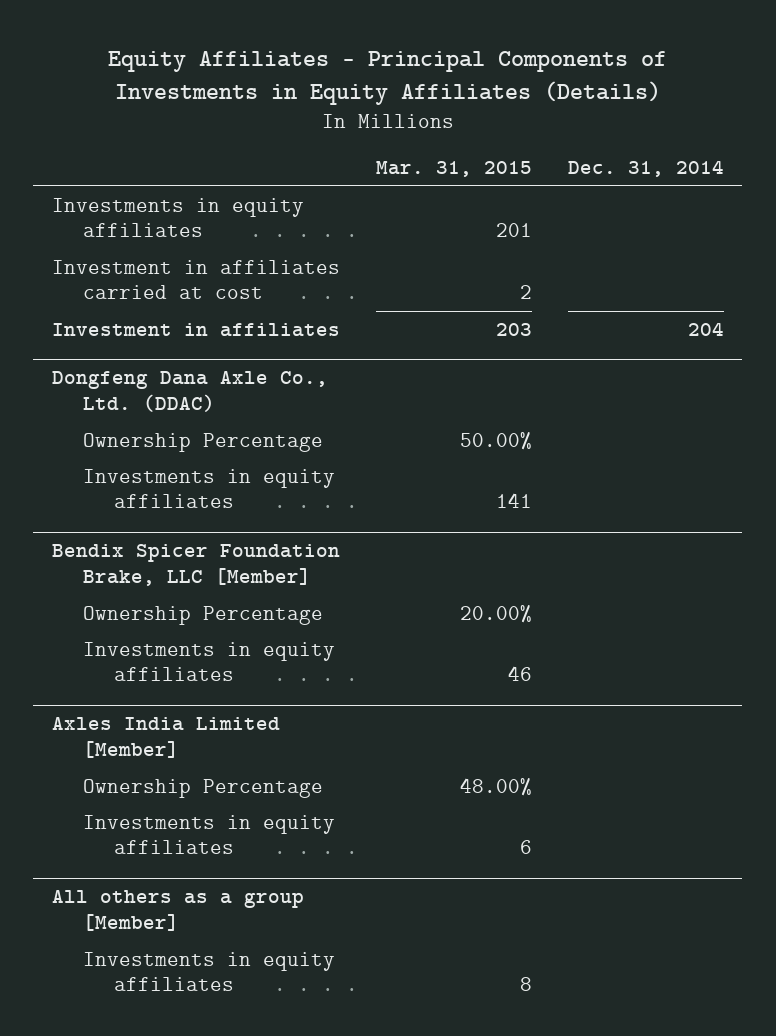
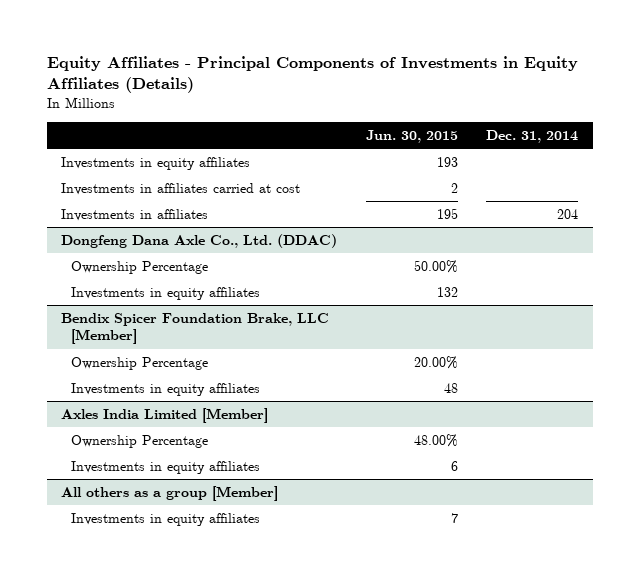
- | Mar. 31, 2015 | Dec. 31, 2014
+ | Jun. 30, 2015 | Dec. 31, 2014
- Investment in affiliates carried at cost | 2 |
- Investment in affiliates | 203 | 204
+ Investments in affiliates carried at cost | 2 |
+ Investments in affiliates | 195 | 204

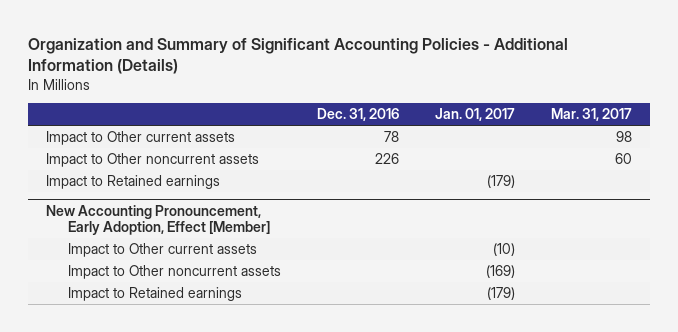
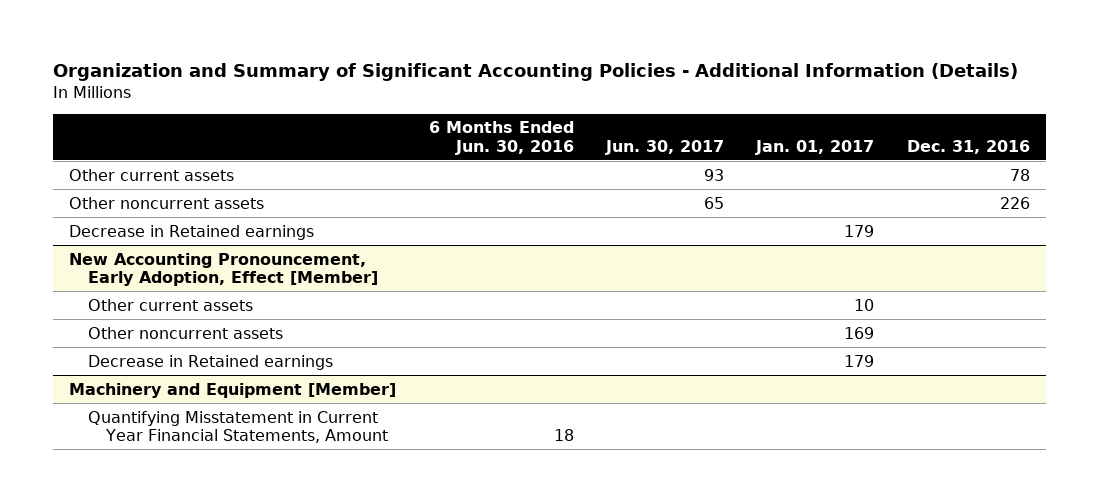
- | Dec. 31, 2016 | Jan. 01, 2017 | Mar. 31, 2017
+ | 6 Months Ended Jun. 30, 2016 | Jun. 30, 2017 | Jan. 01, 2017 | Dec. 31, 2016
- Impact to Other current assets | 78 | | 98
- Impact to Other noncurrent assets | 226 | | 60
- Impact to Retained earnings | | (179) |
+ Other current assets | | 93 | | 78
+ Other noncurrent assets | | 65 | | 226
+ Decrease in Retained earnings | | | 179 |
@ New Accounting Pronouncement, Early Adoption, Effect [Member]
- Impact to Other current assets | | (10) |
- Impact to Other noncurrent assets | | (169) |
- Impact to Retained earnings | | (179) |
+ Other current assets | | | 10 |
+ Other noncurrent assets | | | 169 |
+ Decrease in Retained earnings | | | 179 |
+ Machinery and Equipment [Member]
+ Quantifying Misstatement in Current Year Financial Statements, Amount | 18 | | |

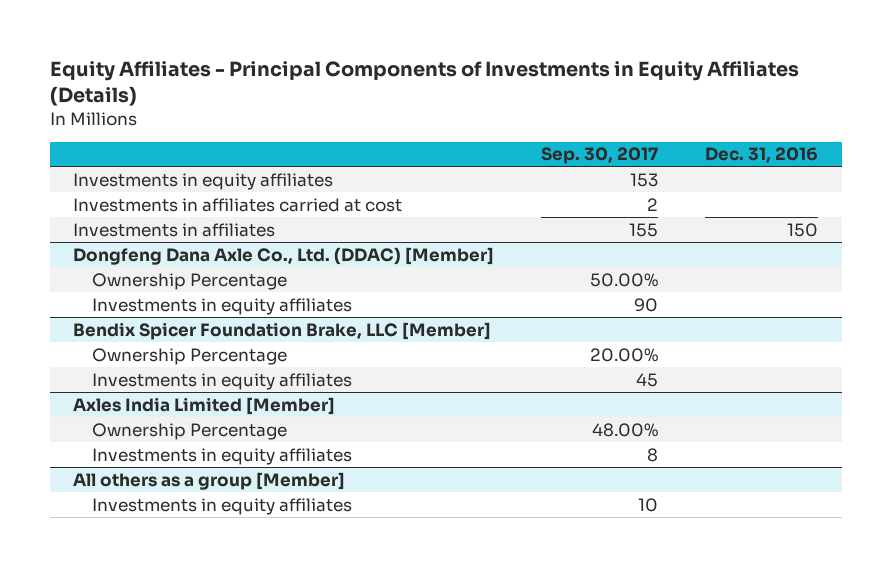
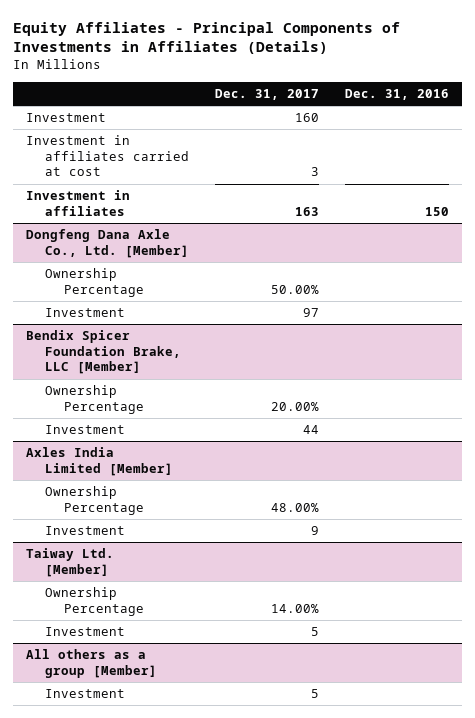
- Equity Affiliates - Principal Components of Investments in Equity Affiliates (Details)
+ Equity Affiliates - Principal Components of Investments in Affiliates (Details)
- | Sep. 30, 2017 | Dec. 31, 2016
+ | Dec. 31, 2017 | Dec. 31, 2016
- Investments in equity affiliates | 153 |
- Investments in affiliates carried at cost | 2 |
- Investments in affiliates | 155 | 150
- Dongfeng Dana Axle Co., Ltd. (DDAC) [Member]
+ Investment | 160 |
+ Investment in affiliates carried at cost | 3 |
+ Investment in affiliates | 163 | 150
+ Dongfeng Dana Axle Co., Ltd. [Member]
- Investments in equity affiliates | 90 |
+ Investment | 97 |
@ Bendix Spicer Foundation Brake, LLC [Member]
- Investments in equity affiliates | 45 |
+ Investment | 44 |
@ Axles India Limited [Member]
- Investments in equity affiliates | 8 |
+ Investment | 9 |
+ Taiway Ltd. [Member]
+ Ownership Percentage | 14.00% |
+ Investment | 5 |
@ All others as a group [Member]
- Investments in equity affiliates | 10 |
+ Investment | 5 |

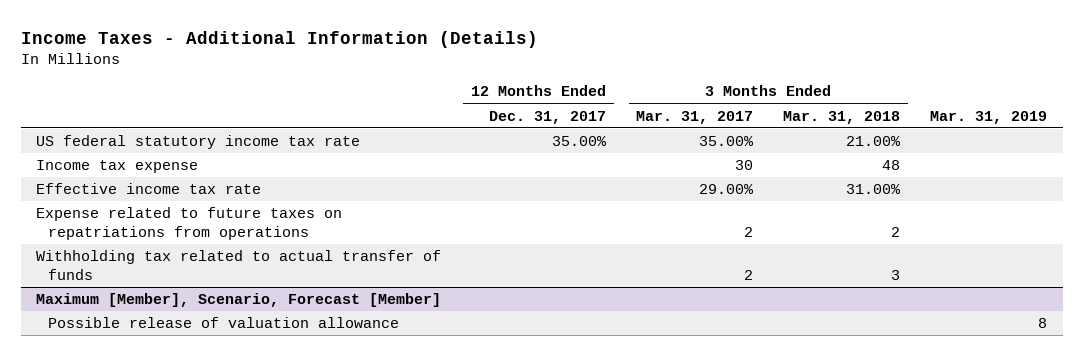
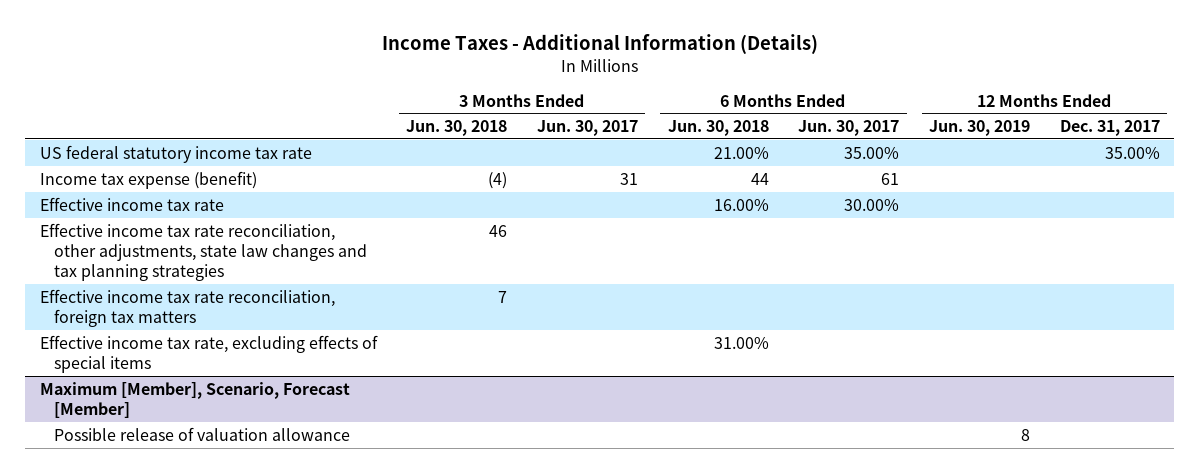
- | 12 Months Ended Dec. 31, 2017 | 3 Months Ended Mar. 31, 2017 | 3 Months Ended Mar. 31, 2018 | Mar. 31, 2019
+ | 3 Months Ended Jun. 30, 2018 | 3 Months Ended Jun. 30, 2017 | 6 Months Ended Jun. 30, 2018 | 6 Months Ended Jun. 30, 2017 | 12 Months Ended Jun. 30, 2019 | 12 Months Ended Dec. 31, 2017
- Income tax expense | | 30 | 48 |
+ Income tax expense (benefit) | (4) | 31 | 44 | 61 | |
- Expense related to future taxes on repatriations from operations | | 2 | 2 |
- Withholding tax related to actual transfer of funds | | 2 | 3 |
+ Effective income tax rate reconciliation, other adjustments, state law changes and tax planning strategies | 46 | | | | |
+ Effective income tax rate reconciliation, foreign tax matters | 7 | | | | |
+ Effective income tax rate, excluding effects of special items | | | 31.00% | | |

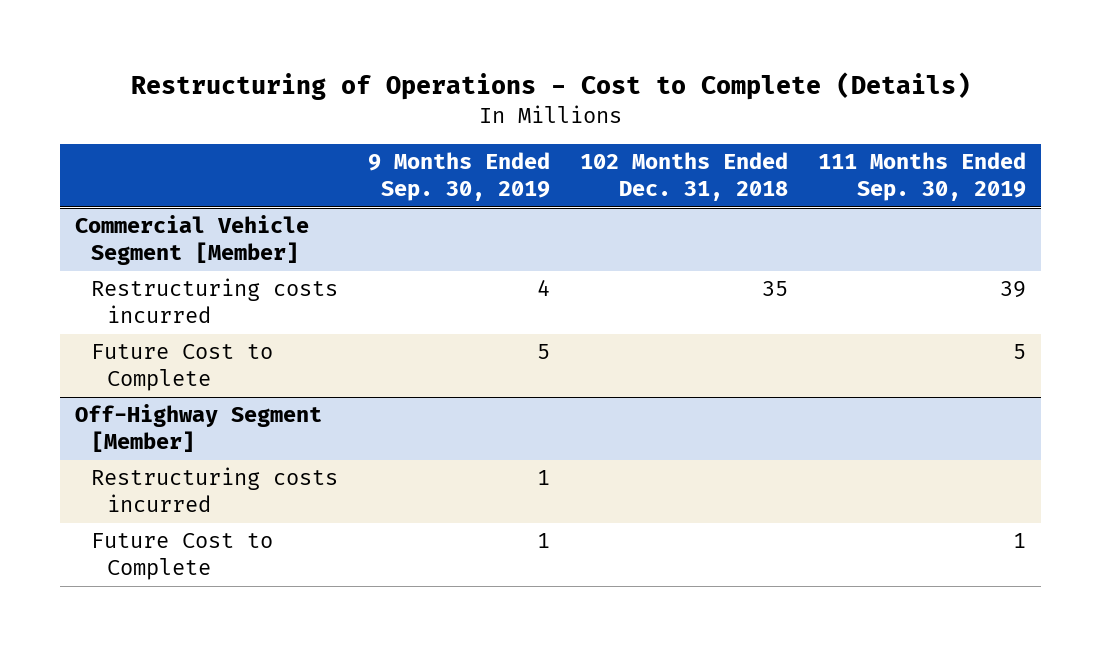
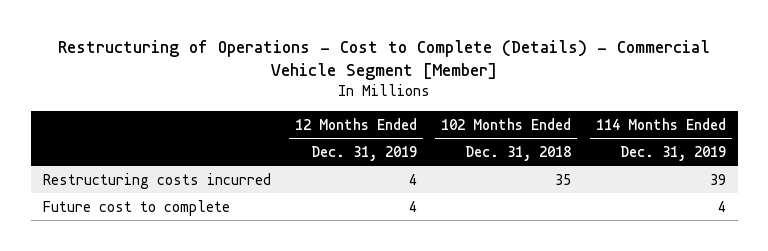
- Restructuring of Operations - Cost to Complete (Details)
+ Restructuring of Operations - Cost to Complete (Details) - Commercial Vehicle Segment [Member]
- | 9 Months Ended Sep. 30, 2019 | 102 Months Ended Dec. 31, 2018 | 111 Months Ended Sep. 30, 2019
+ | 12 Months Ended Dec. 31, 2019 | 102 Months Ended Dec. 31, 2018 | 114 Months Ended Dec. 31, 2019
- Commercial Vehicle Segment [Member]
- Future Cost to Complete | 5 | | 5
- Off-Highway Segment [Member]
- Restructuring costs incurred | 1 | |
- Future Cost to Complete | 1 | | 1
+ Future cost to complete | 4 | | 4

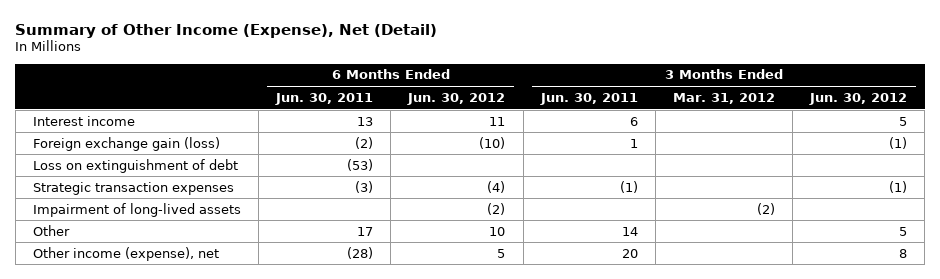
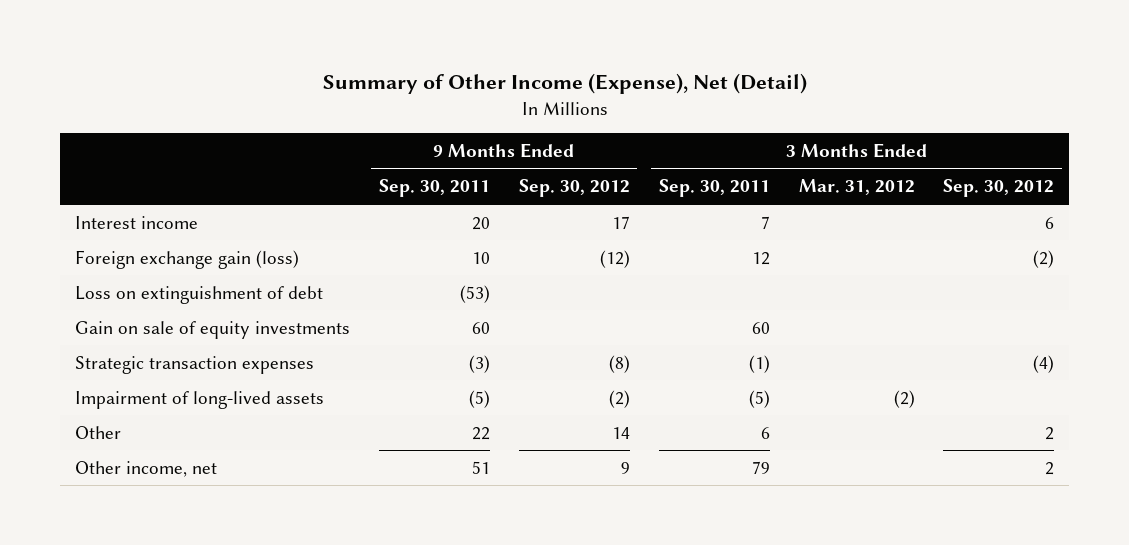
- | 6 Months Ended Jun. 30, 2011 | 6 Months Ended Jun. 30, 2012 | 3 Months Ended Jun. 30, 2011 | 3 Months Ended Mar. 31, 2012 | 3 Months Ended Jun. 30, 2012
+ | 9 Months Ended Sep. 30, 2011 | 9 Months Ended Sep. 30, 2012 | 3 Months Ended Sep. 30, 2011 | 3 Months Ended Mar. 31, 2012 | 3 Months Ended Sep. 30, 2012
+ Gain on sale of equity investments | 60 | | 60 | |
- Other income (expense), net | (28) | 5 | 20 | | 8
+ Other income, net | 51 | 9 | 79 | | 2

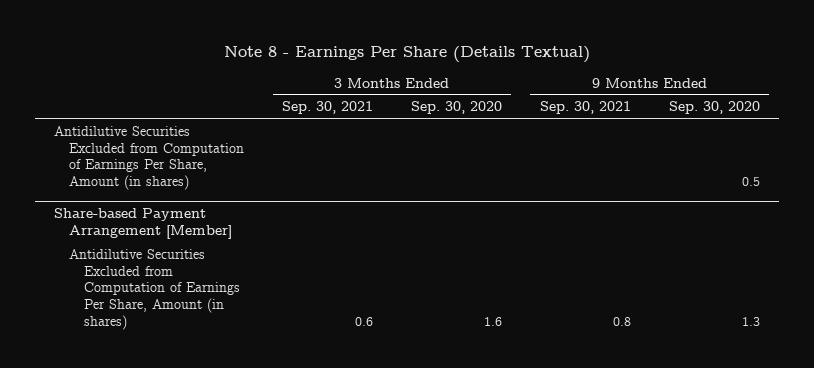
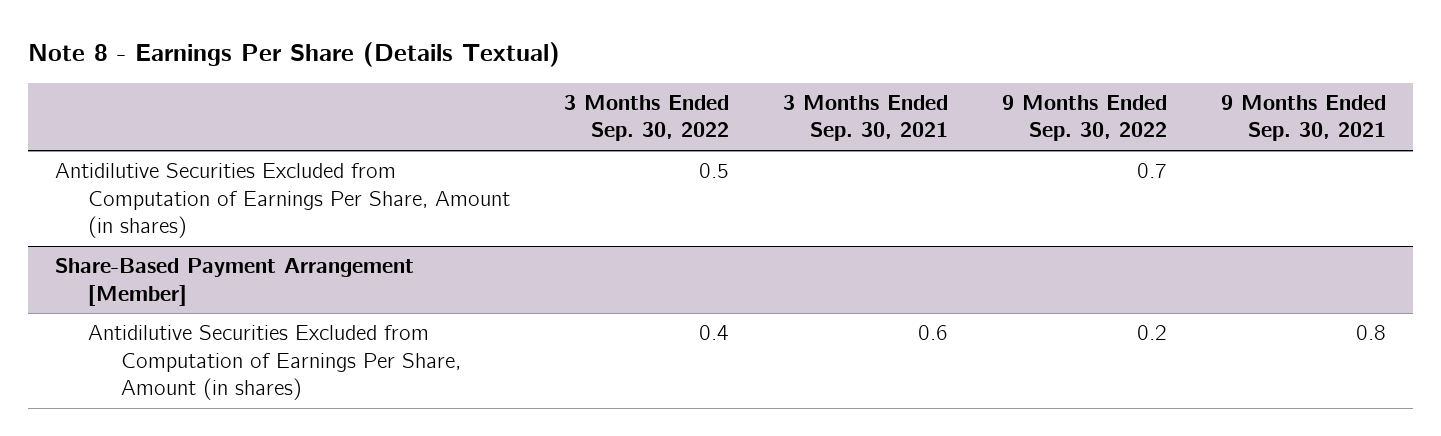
- | 3 Months Ended Sep. 30, 2021 | 3 Months Ended Sep. 30, 2020 | 9 Months Ended Sep. 30, 2021 | 9 Months Ended Sep. 30, 2020
+ | 3 Months Ended Sep. 30, 2022 | 3 Months Ended Sep. 30, 2021 | 9 Months Ended Sep. 30, 2022 | 9 Months Ended Sep. 30, 2021
- Share-based Payment Arrangement [Member]
+ Share-Based Payment Arrangement [Member]

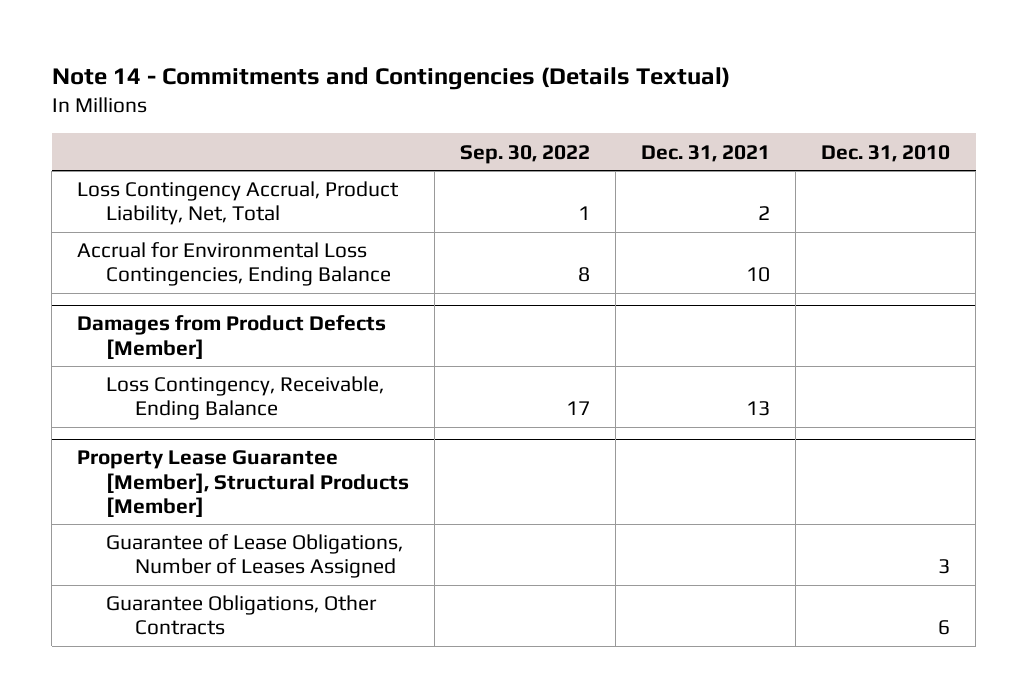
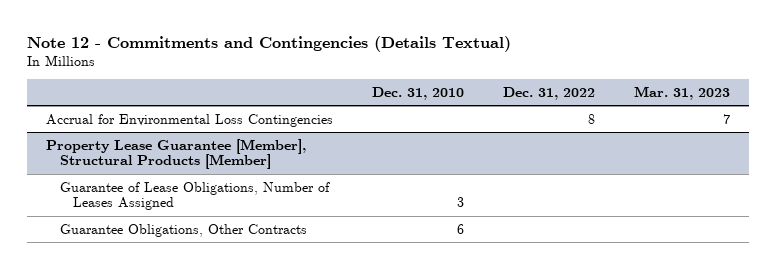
- Note 14 - Commitments and Contingencies (Details Textual)
+ Note 12 - Commitments and Contingencies (Details Textual)
- | Sep. 30, 2022 | Dec. 31, 2021 | Dec. 31, 2010
+ | Dec. 31, 2010 | Dec. 31, 2022 | Mar. 31, 2023
- Loss Contingency Accrual, Product Liability, Net, Total | 1 | 2 |
- Accrual for Environmental Loss Contingencies, Ending Balance | 8 | 10 |
- Damages from Product Defects [Member]
- Loss Contingency, Receivable, Ending Balance | 17 | 13 |
+ Accrual for Environmental Loss Contingencies | | 8 | 7

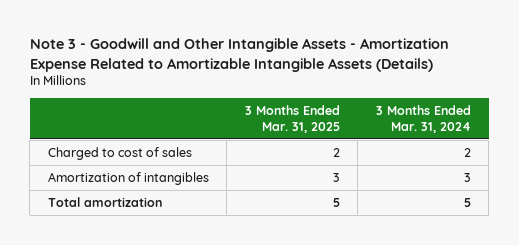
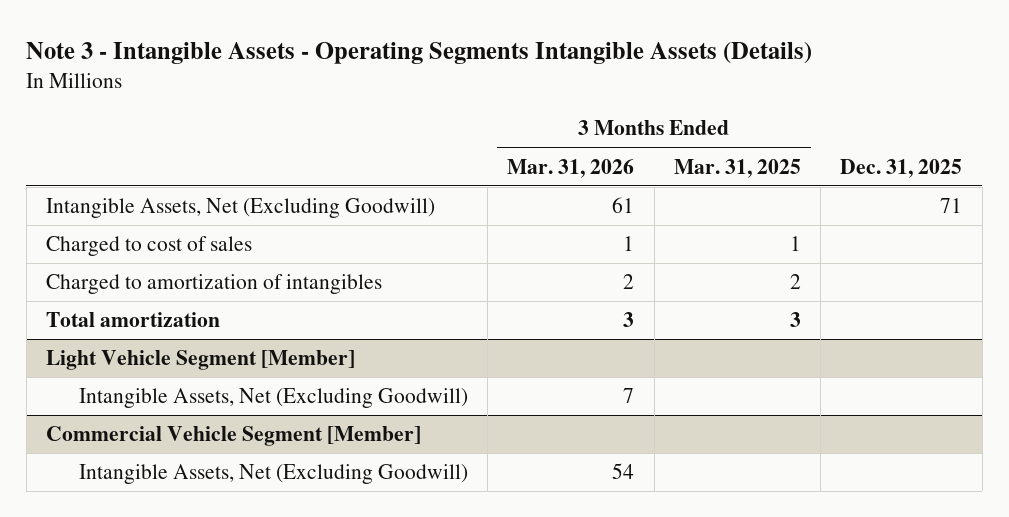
- Note 3 - Goodwill and Other Intangible Assets - Amortization Expense Related to Amortizable Intangible Assets (Details)
+ Note 3 - Intangible Assets - Operating Segments Intangible Assets (Details)
- | 3 Months Ended Mar. 31, 2025 | 3 Months Ended Mar. 31, 2024
+ | 3 Months Ended Mar. 31, 2026 | 3 Months Ended Mar. 31, 2025 | Dec. 31, 2025
- Charged to cost of sales | 2 | 2
- Amortization of intangibles | 3 | 3
- Total amortization | 5 | 5
+ Intangible Assets, Net (Excluding Goodwill) | 61 | | 71
+ Charged to cost of sales | 1 | 1 |
+ Charged to amortization of intangibles | 2 | 2 |
+ Total amortization | 3 | 3 |
+ Light Vehicle Segment [Member]
+ Intangible Assets, Net (Excluding Goodwill) | 7 | |
+ Commercial Vehicle Segment [Member]
+ Intangible Assets, Net (Excluding Goodwill) | 54 | |

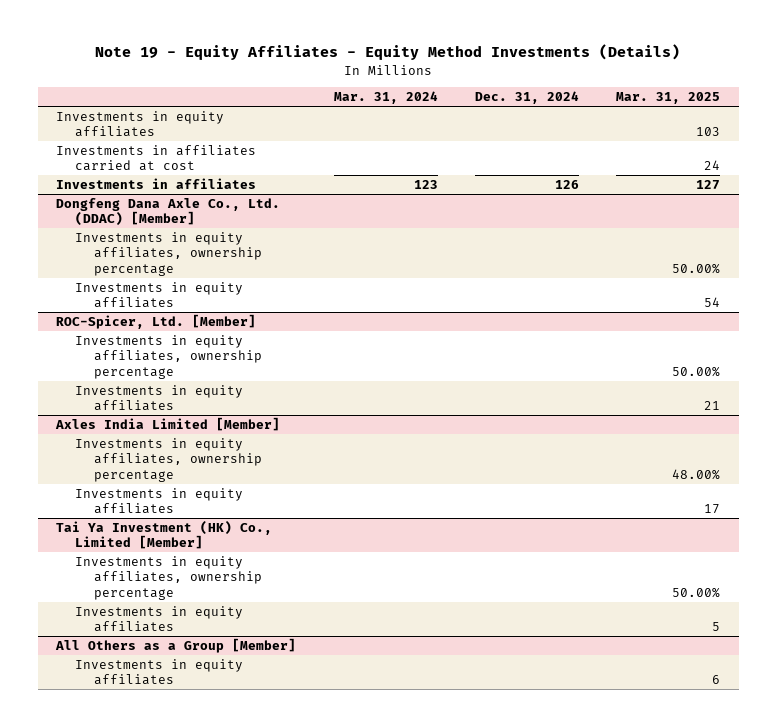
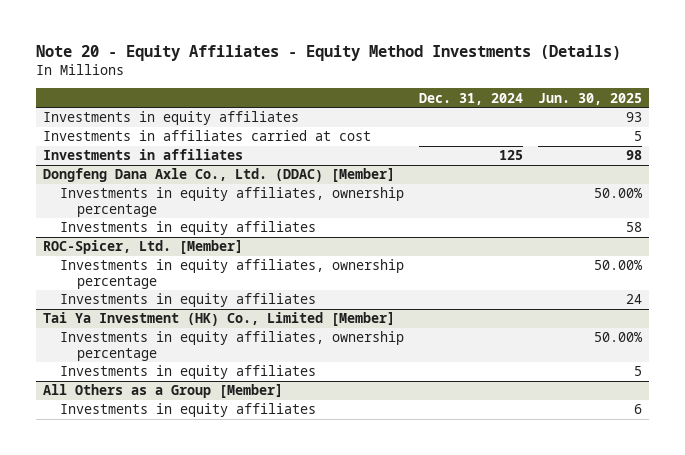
- Note 19 - Equity Affiliates - Equity Method Investments (Details)
+ Note 20 - Equity Affiliates - Equity Method Investments (Details)
- | Mar. 31, 2024 | Dec. 31, 2024 | Mar. 31, 2025
+ | Dec. 31, 2024 | Jun. 30, 2025
- Investments in affiliates | 123 | 126 | 127
+ Investments in affiliates | 125 | 98
- Axles India Limited [Member]
- Investments in equity affiliates, ownership percentage | | | 48.00%
- Investments in equity affiliates | | | 17

